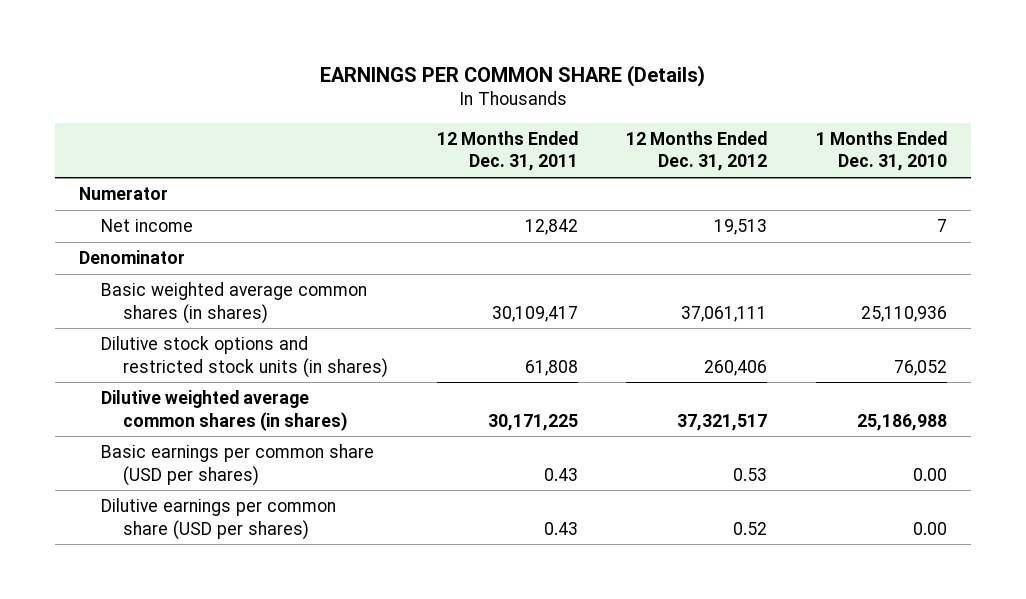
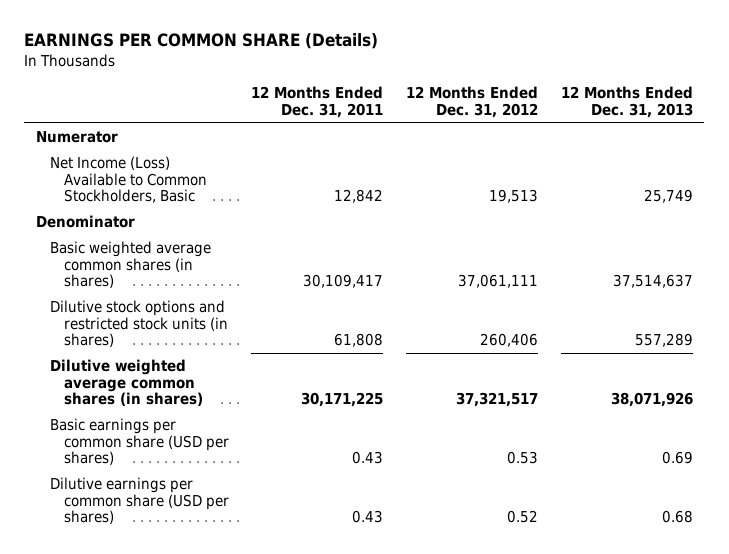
- | 12 Months Ended Dec. 31, 2011 | 12 Months Ended Dec. 31, 2012 | 1 Months Ended Dec. 31, 2010
+ | 12 Months Ended Dec. 31, 2011 | 12 Months Ended Dec. 31, 2012 | 12 Months Ended Dec. 31, 2013
- Net income | 12,842 | 19,513 | 7
+ Net Income (Loss) Available to Common Stockholders, Basic | 12,842 | 19,513 | 25,749

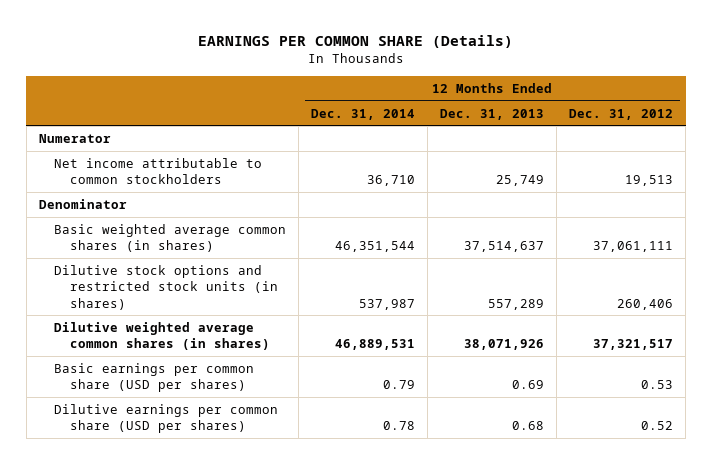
- | 12 Months Ended Dec. 31, 2011 | 12 Months Ended Dec. 31, 2012 | 12 Months Ended Dec. 31, 2013
+ | 12 Months Ended Dec. 31, 2014 | 12 Months Ended Dec. 31, 2013 | 12 Months Ended Dec. 31, 2012
- Net Income (Loss) Available to Common Stockholders, Basic | 12,842 | 19,513 | 25,749
+ Net income attributable to common stockholders | 36,710 | 25,749 | 19,513

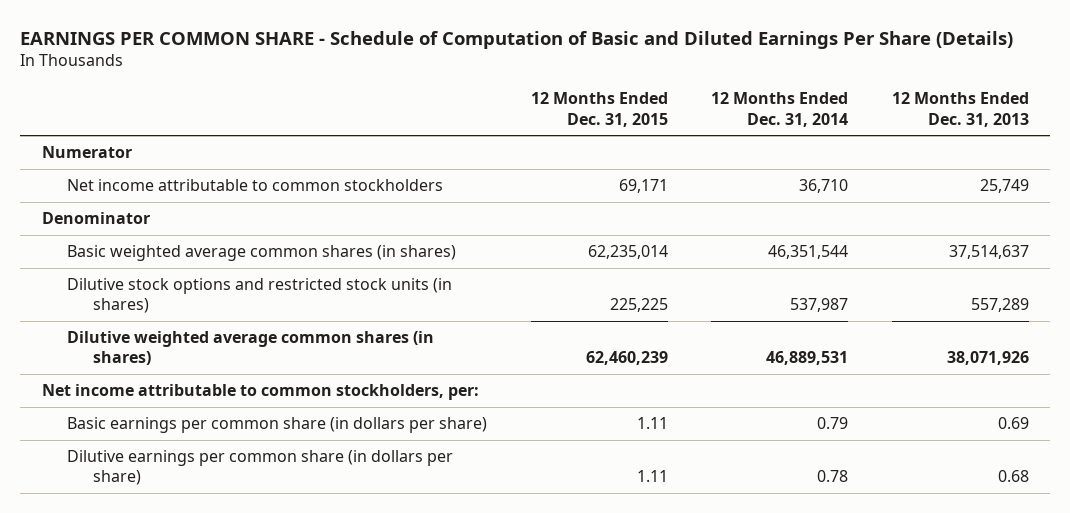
- EARNINGS PER COMMON SHARE (Details)
+ EARNINGS PER COMMON SHARE - Schedule of Computation of Basic and Diluted Earnings Per Share (Details)
- | 12 Months Ended Dec. 31, 2014 | 12 Months Ended Dec. 31, 2013 | 12 Months Ended Dec. 31, 2012
+ | 12 Months Ended Dec. 31, 2015 | 12 Months Ended Dec. 31, 2014 | 12 Months Ended Dec. 31, 2013
- Basic earnings per common share (USD per shares) | 0.79 | 0.69 | 0.53
- Dilutive earnings per common share (USD per shares) | 0.78 | 0.68 | 0.52
+ Net income attributable to common stockholders, per:
+ Basic earnings per common share (in dollars per share) | 1.11 | 0.79 | 0.69
+ Dilutive earnings per common share (in dollars per share) | 1.11 | 0.78 | 0.68

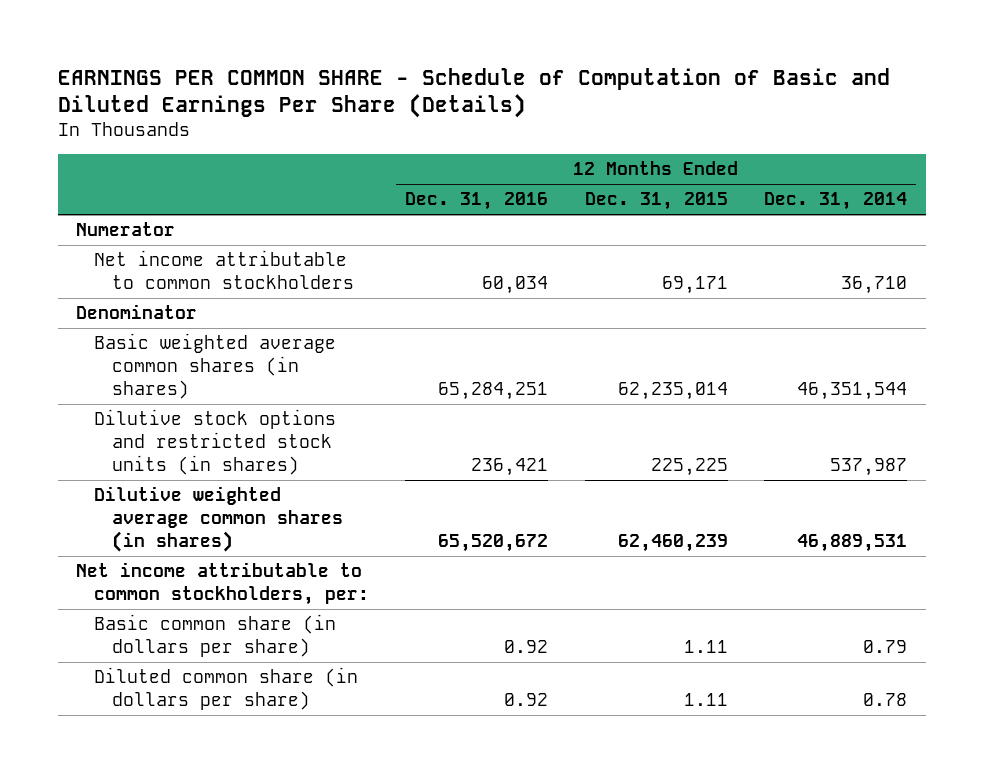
- | 12 Months Ended Dec. 31, 2015 | 12 Months Ended Dec. 31, 2014 | 12 Months Ended Dec. 31, 2013
+ | 12 Months Ended Dec. 31, 2016 | 12 Months Ended Dec. 31, 2015 | 12 Months Ended Dec. 31, 2014
- Basic earnings per common share (in dollars per share) | 1.11 | 0.79 | 0.69
- Dilutive earnings per common share (in dollars per share) | 1.11 | 0.78 | 0.68
+ Basic common share (in dollars per share) | 0.92 | 1.11 | 0.79
+ Diluted common share (in dollars per share) | 0.92 | 1.11 | 0.78

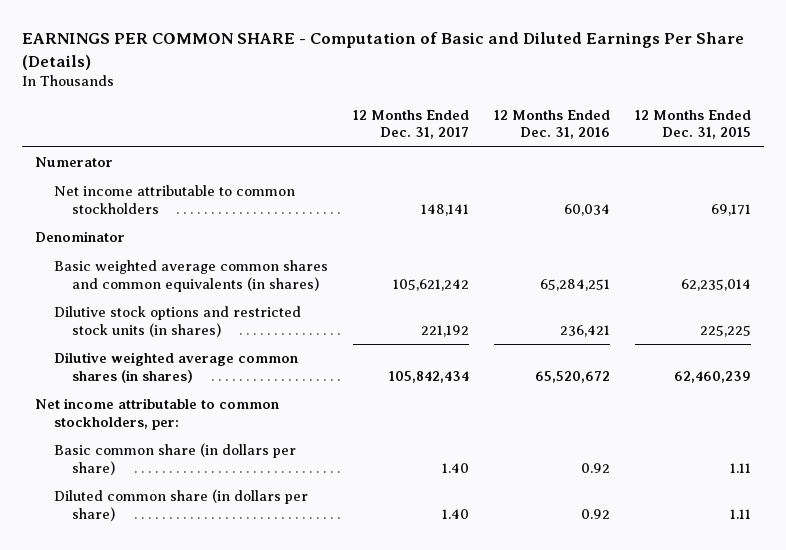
- EARNINGS PER COMMON SHARE - Schedule of Computation of Basic and Diluted Earnings Per Share (Details)
+ EARNINGS PER COMMON SHARE - Computation of Basic and Diluted Earnings Per Share (Details)
- | 12 Months Ended Dec. 31, 2016 | 12 Months Ended Dec. 31, 2015 | 12 Months Ended Dec. 31, 2014
+ | 12 Months Ended Dec. 31, 2017 | 12 Months Ended Dec. 31, 2016 | 12 Months Ended Dec. 31, 2015
- Basic weighted average common shares (in shares) | 65,284,251 | 62,235,014 | 46,351,544
+ Basic weighted average common shares and common equivalents (in shares) | 105,621,242 | 65,284,251 | 62,235,014

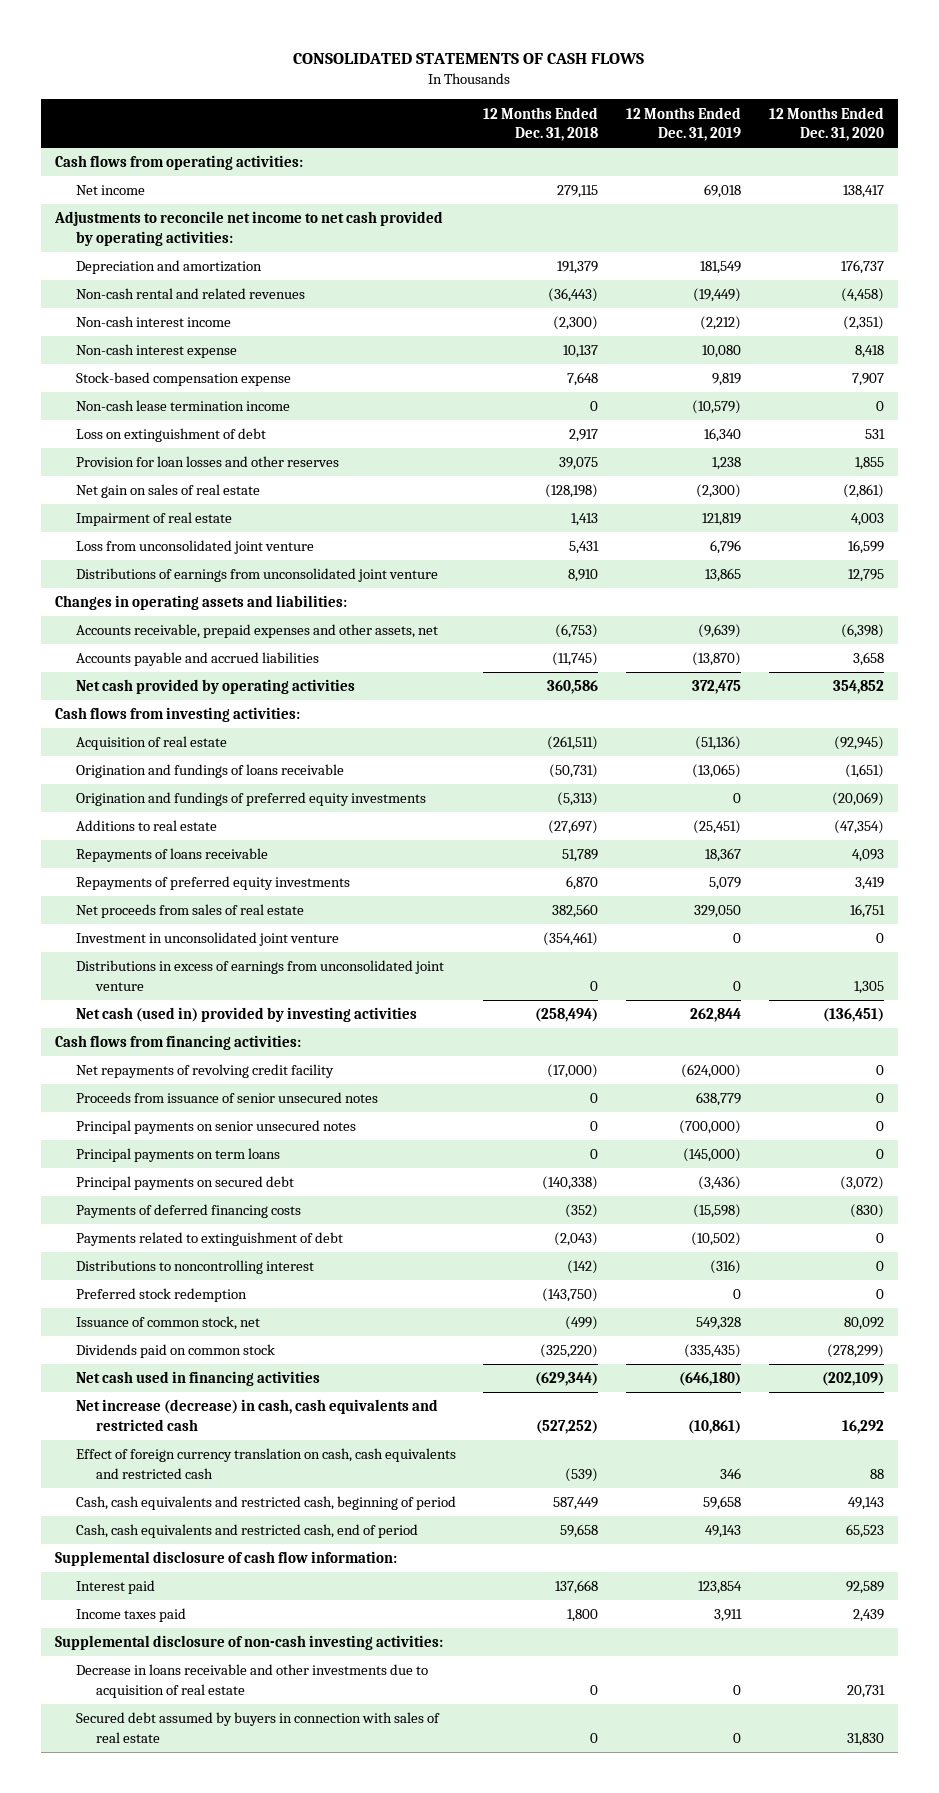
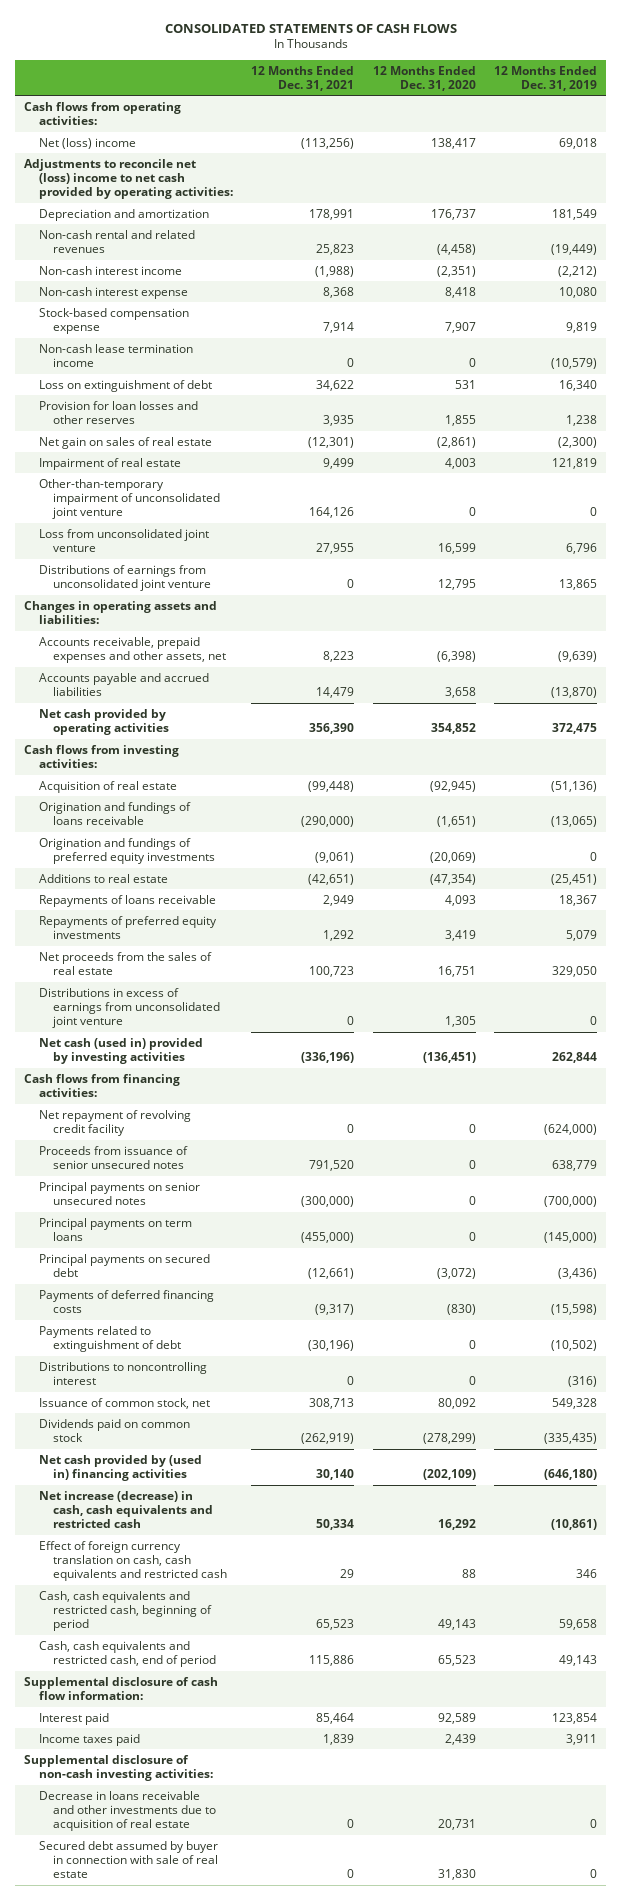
- | 12 Months Ended Dec. 31, 2018 | 12 Months Ended Dec. 31, 2019 | 12 Months Ended Dec. 31, 2020
+ | 12 Months Ended Dec. 31, 2021 | 12 Months Ended Dec. 31, 2020 | 12 Months Ended Dec. 31, 2019
- Net income | 279,115 | 69,018 | 138,417
- Adjustments to reconcile net income to net cash provided by operating activities:
+ Net (loss) income | (113,256) | 138,417 | 69,018
+ Adjustments to reconcile net (loss) income to net cash provided by operating activities:
+ Other-than-temporary impairment of unconsolidated joint venture | 164,126 | 0 | 0
- Net proceeds from sales of real estate | 382,560 | 329,050 | 16,751
- Investment in unconsolidated joint venture | (354,461) | 0 | 0
+ Net proceeds from the sales of real estate | 100,723 | 16,751 | 329,050
- Net repayments of revolving credit facility | (17,000) | (624,000) | 0
+ Net repayment of revolving credit facility | 0 | 0 | (624,000)
- Preferred stock redemption | (143,750) | 0 | 0
- Net cash used in financing activities | (629,344) | (646,180) | (202,109)
+ Net cash provided by (used in) financing activities | 30,140 | (202,109) | (646,180)
- Secured debt assumed by buyers in connection with sales of real estate | 0 | 0 | 31,830
+ Secured debt assumed by buyer in connection with sale of real estate | 0 | 31,830 | 0

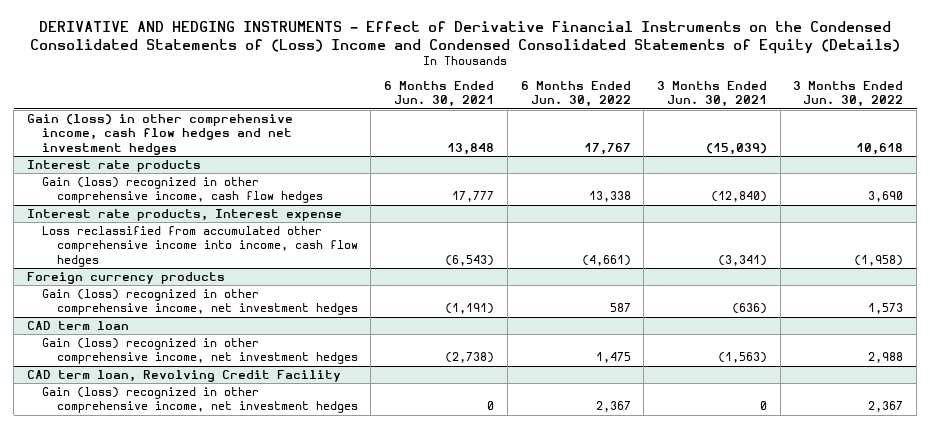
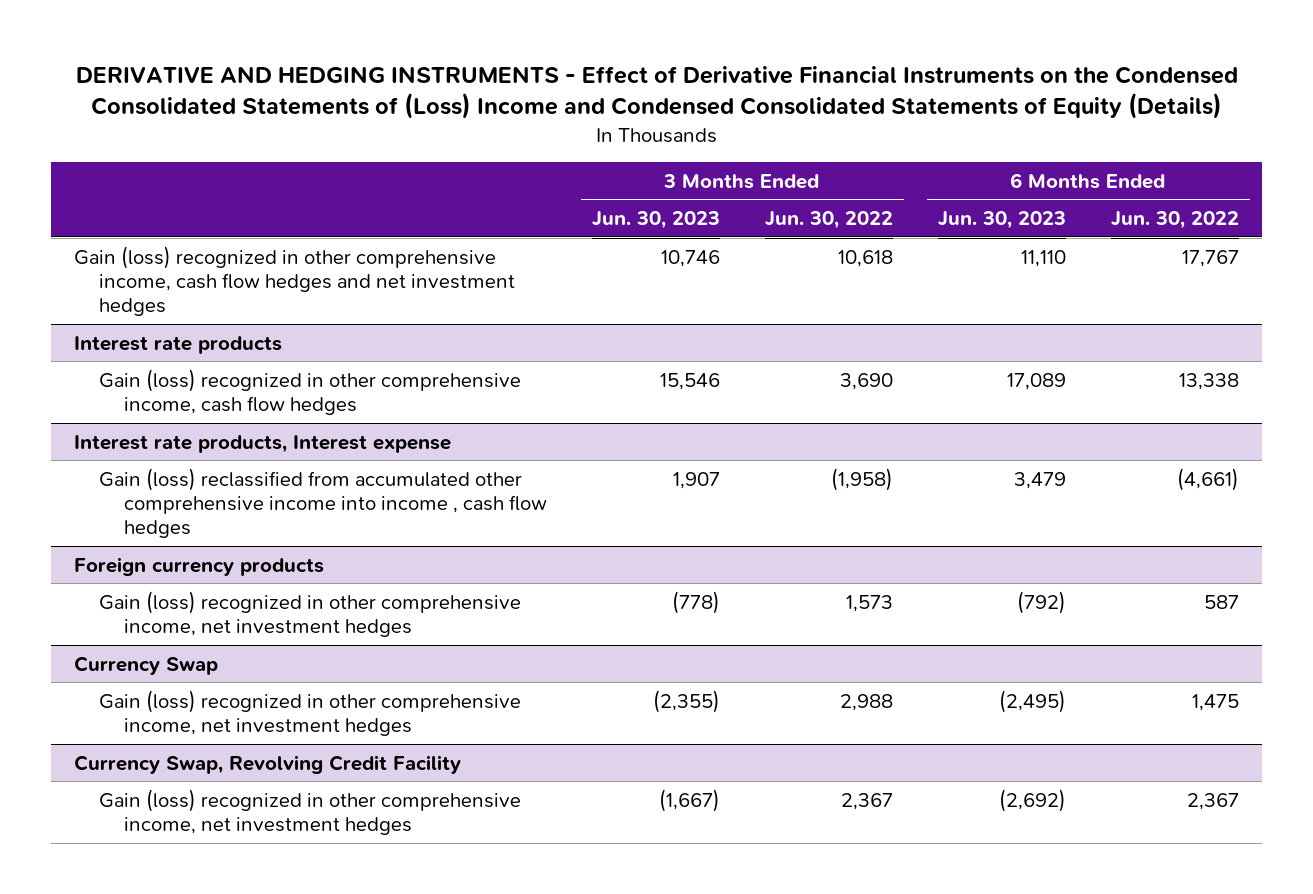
- | 6 Months Ended Jun. 30, 2021 | 6 Months Ended Jun. 30, 2022 | 3 Months Ended Jun. 30, 2021 | 3 Months Ended Jun. 30, 2022
+ | 3 Months Ended Jun. 30, 2023 | 3 Months Ended Jun. 30, 2022 | 6 Months Ended Jun. 30, 2023 | 6 Months Ended Jun. 30, 2022
- Gain (loss) in other comprehensive income, cash flow hedges and net investment hedges | 13,848 | 17,767 | (15,039) | 10,618
+ Gain (loss) recognized in other comprehensive income, cash flow hedges and net investment hedges | 10,746 | 10,618 | 11,110 | 17,767
@ Interest rate products, Interest expense
- Loss reclassified from accumulated other comprehensive income into income, cash flow hedges | (6,543) | (4,661) | (3,341) | (1,958)
+ Gain (loss) reclassified from accumulated other comprehensive income into income , cash flow hedges | 1,907 | (1,958) | 3,479 | (4,661)
- CAD term loan
+ Currency Swap
- CAD term loan, Revolving Credit Facility
+ Currency Swap, Revolving Credit Facility

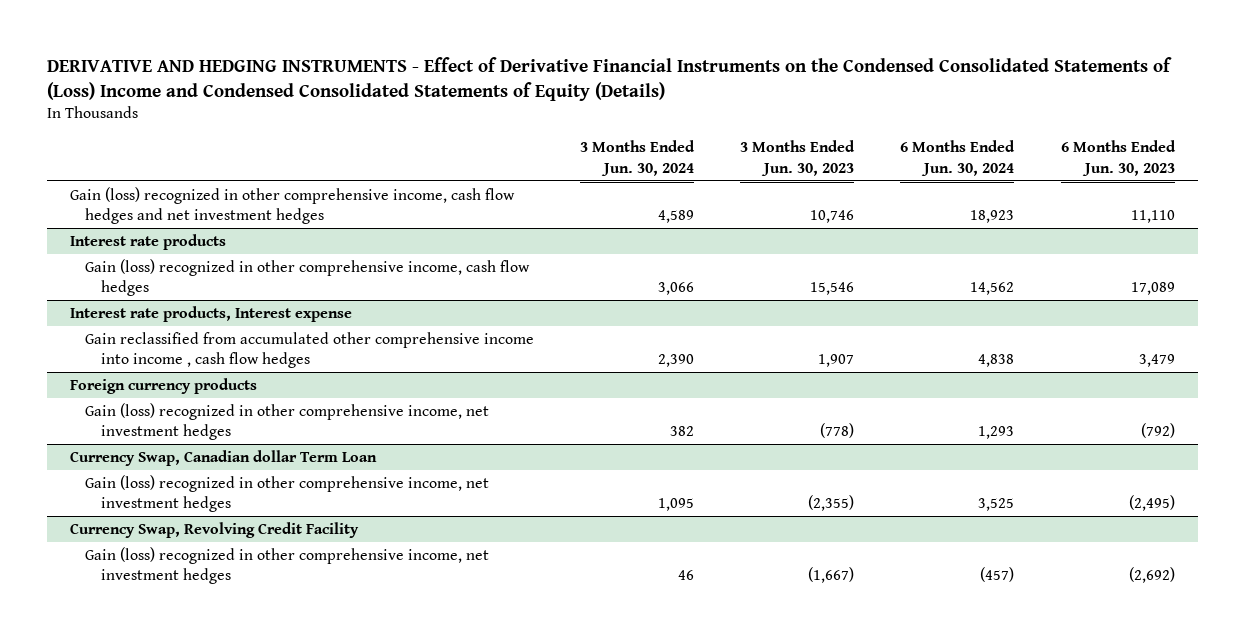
- | 3 Months Ended Jun. 30, 2023 | 3 Months Ended Jun. 30, 2022 | 6 Months Ended Jun. 30, 2023 | 6 Months Ended Jun. 30, 2022
+ | 3 Months Ended Jun. 30, 2024 | 3 Months Ended Jun. 30, 2023 | 6 Months Ended Jun. 30, 2024 | 6 Months Ended Jun. 30, 2023
@ Interest rate products, Interest expense
- Gain (loss) reclassified from accumulated other comprehensive income into income , cash flow hedges | 1,907 | (1,958) | 3,479 | (4,661)
+ Gain reclassified from accumulated other comprehensive income into income , cash flow hedges | 2,390 | 1,907 | 4,838 | 3,479
- Currency Swap
+ Currency Swap, Canadian dollar Term Loan

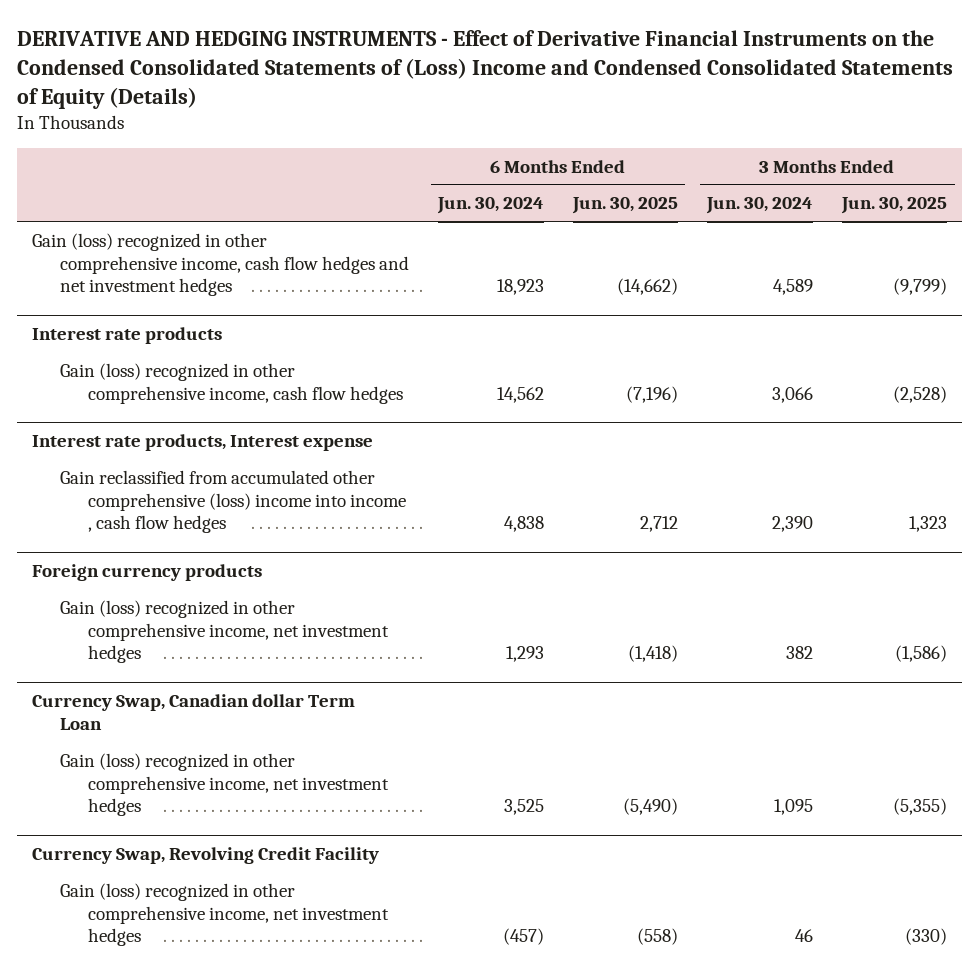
- | 3 Months Ended Jun. 30, 2024 | 3 Months Ended Jun. 30, 2023 | 6 Months Ended Jun. 30, 2024 | 6 Months Ended Jun. 30, 2023
+ | 6 Months Ended Jun. 30, 2024 | 6 Months Ended Jun. 30, 2025 | 3 Months Ended Jun. 30, 2024 | 3 Months Ended Jun. 30, 2025
@ Interest rate products, Interest expense
- Gain reclassified from accumulated other comprehensive income into income , cash flow hedges | 2,390 | 1,907 | 4,838 | 3,479
+ Gain reclassified from accumulated other comprehensive (loss) income into income , cash flow hedges | 4,838 | 2,712 | 2,390 | 1,323

